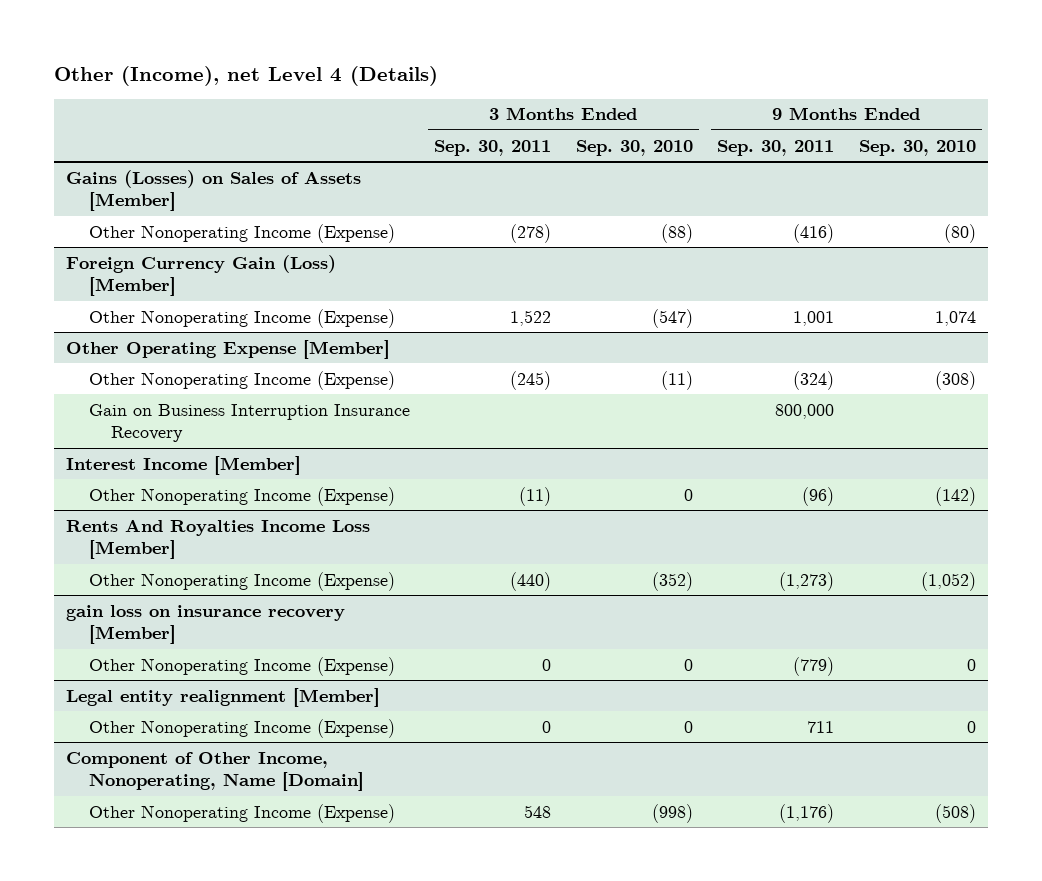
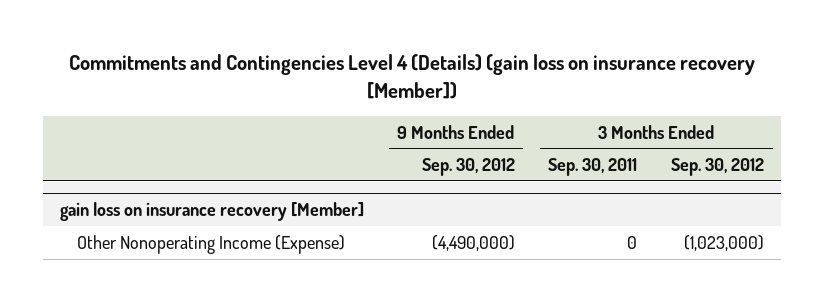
- Other (Income), net Level 4 (Details)
+ Commitments and Contingencies Level 4 (Details) (gain loss on insurance recovery [Member])
- | 3 Months Ended Sep. 30, 2011 | 3 Months Ended Sep. 30, 2010 | 9 Months Ended Sep. 30, 2011 | 9 Months Ended Sep. 30, 2010
+ | 9 Months Ended Sep. 30, 2012 | 3 Months Ended Sep. 30, 2011 | 3 Months Ended Sep. 30, 2012
- Gains (Losses) on Sales of Assets [Member]
- Other Nonoperating Income (Expense) | (278) | (88) | (416) | (80)
- Foreign Currency Gain (Loss) [Member]
- Other Nonoperating Income (Expense) | 1,522 | (547) | 1,001 | 1,074
- Other Operating Expense [Member]
- Other Nonoperating Income (Expense) | (245) | (11) | (324) | (308)
- Gain on Business Interruption Insurance Recovery | | | 800,000 |
- Interest Income [Member]
- Other Nonoperating Income (Expense) | (11) | 0 | (96) | (142)
- Rents And Royalties Income Loss [Member]
- Other Nonoperating Income (Expense) | (440) | (352) | (1,273) | (1,052)
- Legal entity realignment [Member]
- Other Nonoperating Income (Expense) | 0 | 0 | 711 | 0
- Component of Other Income, Nonoperating, Name [Domain]
- Other Nonoperating Income (Expense) | 548 | (998) | (1,176) | (508)

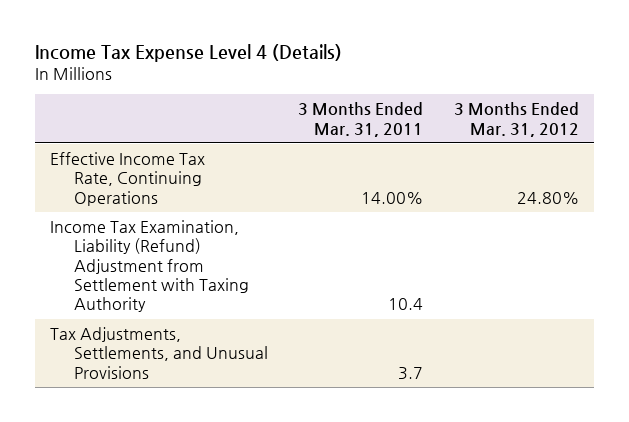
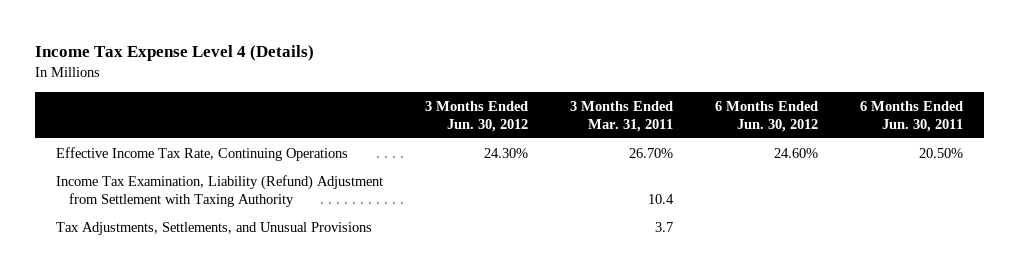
- | 3 Months Ended Mar. 31, 2011 | 3 Months Ended Mar. 31, 2012
+ | 3 Months Ended Jun. 30, 2012 | 3 Months Ended Mar. 31, 2011 | 6 Months Ended Jun. 30, 2012 | 6 Months Ended Jun. 30, 2011
- Effective Income Tax Rate, Continuing Operations | 14.00% | 24.80%
+ Effective Income Tax Rate, Continuing Operations | 24.30% | 26.70% | 24.60% | 20.50%

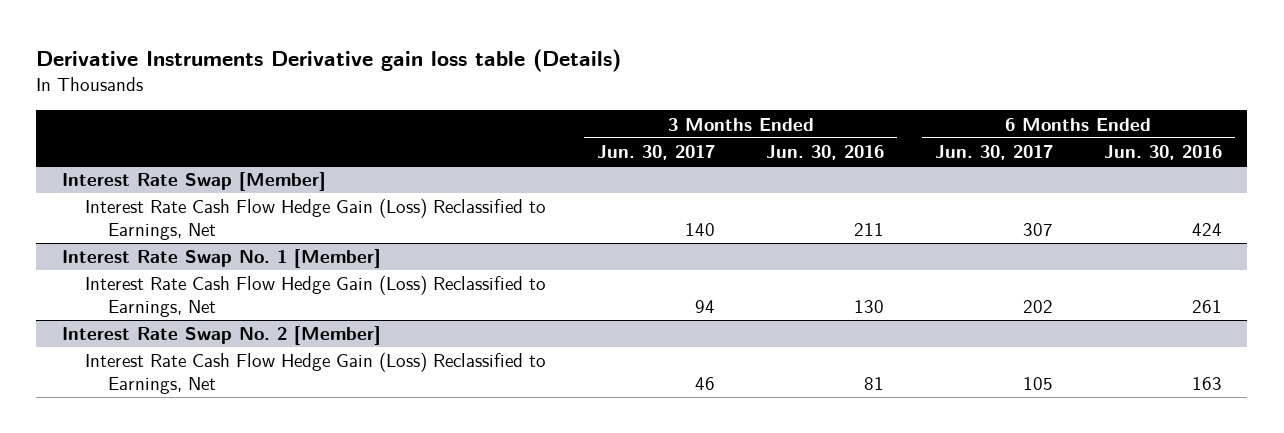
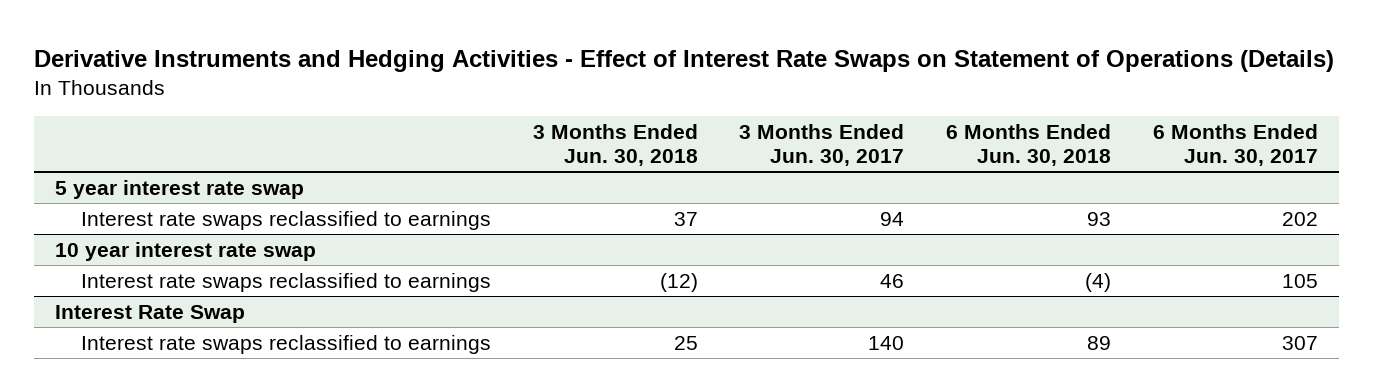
- Derivative Instruments Derivative gain loss table (Details)
+ Derivative Instruments and Hedging Activities - Effect of Interest Rate Swaps on Statement of Operations (Details)
- | 3 Months Ended Jun. 30, 2017 | 3 Months Ended Jun. 30, 2016 | 6 Months Ended Jun. 30, 2017 | 6 Months Ended Jun. 30, 2016
+ | 3 Months Ended Jun. 30, 2018 | 3 Months Ended Jun. 30, 2017 | 6 Months Ended Jun. 30, 2018 | 6 Months Ended Jun. 30, 2017
- Interest Rate Swap [Member]
- Interest Rate Cash Flow Hedge Gain (Loss) Reclassified to Earnings, Net | 140 | 211 | 307 | 424
- Interest Rate Swap No. 1 [Member]
- Interest Rate Cash Flow Hedge Gain (Loss) Reclassified to Earnings, Net | 94 | 130 | 202 | 261
- Interest Rate Swap No. 2 [Member]
- Interest Rate Cash Flow Hedge Gain (Loss) Reclassified to Earnings, Net | 46 | 81 | 105 | 163
+ 5 year interest rate swap
+ Interest rate swaps reclassified to earnings | 37 | 94 | 93 | 202
+ 10 year interest rate swap
+ Interest rate swaps reclassified to earnings | (12) | 46 | (4) | 105
+ Interest Rate Swap
+ Interest rate swaps reclassified to earnings | 25 | 140 | 89 | 307

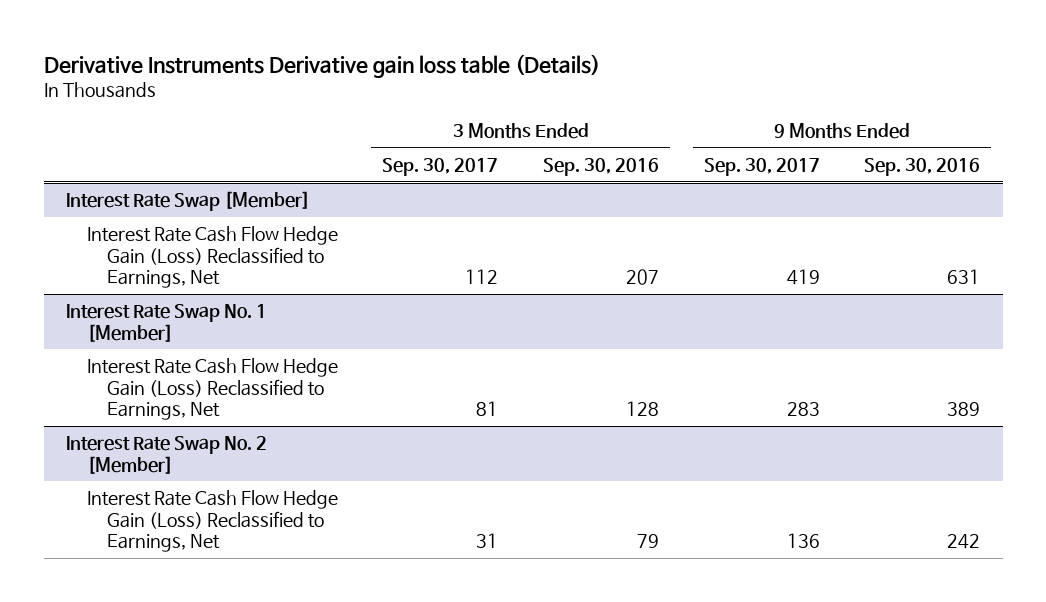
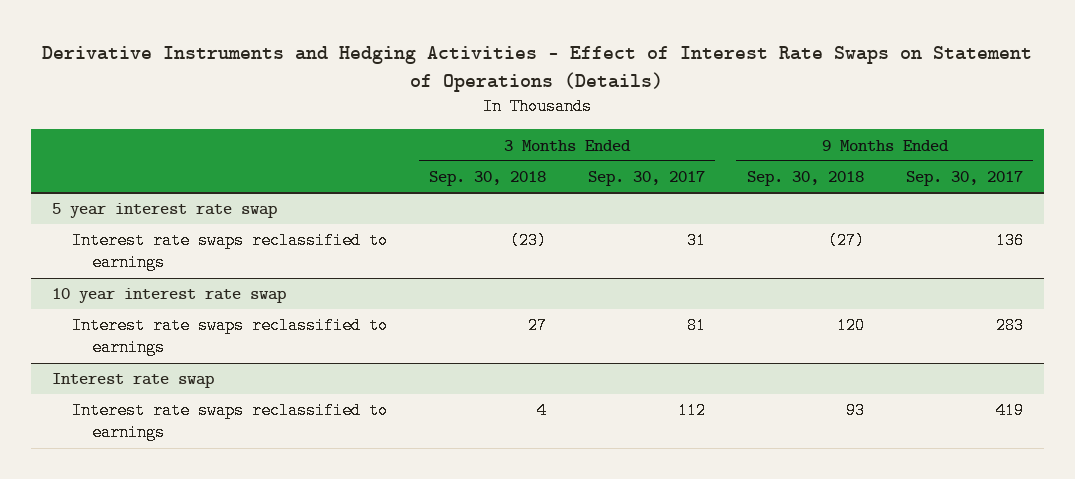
- Derivative Instruments Derivative gain loss table (Details)
+ Derivative Instruments and Hedging Activities - Effect of Interest Rate Swaps on Statement of Operations (Details)
- | 3 Months Ended Sep. 30, 2017 | 3 Months Ended Sep. 30, 2016 | 9 Months Ended Sep. 30, 2017 | 9 Months Ended Sep. 30, 2016
+ | 3 Months Ended Sep. 30, 2018 | 3 Months Ended Sep. 30, 2017 | 9 Months Ended Sep. 30, 2018 | 9 Months Ended Sep. 30, 2017
- Interest Rate Swap [Member]
- Interest Rate Cash Flow Hedge Gain (Loss) Reclassified to Earnings, Net | 112 | 207 | 419 | 631
- Interest Rate Swap No. 1 [Member]
- Interest Rate Cash Flow Hedge Gain (Loss) Reclassified to Earnings, Net | 81 | 128 | 283 | 389
- Interest Rate Swap No. 2 [Member]
- Interest Rate Cash Flow Hedge Gain (Loss) Reclassified to Earnings, Net | 31 | 79 | 136 | 242
+ 5 year interest rate swap
+ Interest rate swaps reclassified to earnings | (23) | 31 | (27) | 136
+ 10 year interest rate swap
+ Interest rate swaps reclassified to earnings | 27 | 81 | 120 | 283
+ Interest rate swap
+ Interest rate swaps reclassified to earnings | 4 | 112 | 93 | 419

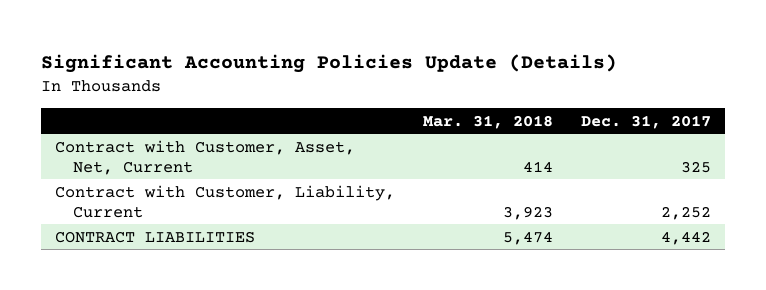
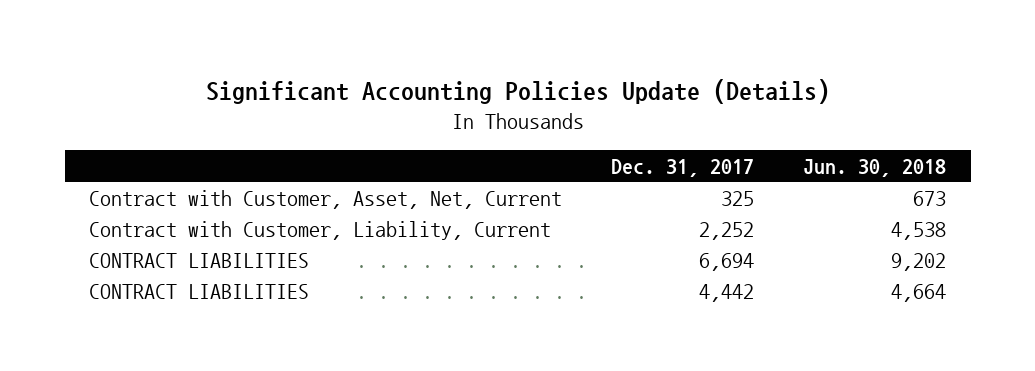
- | Mar. 31, 2018 | Dec. 31, 2017
+ | Dec. 31, 2017 | Jun. 30, 2018
+ CONTRACT LIABILITIES | 6,694 | 9,202

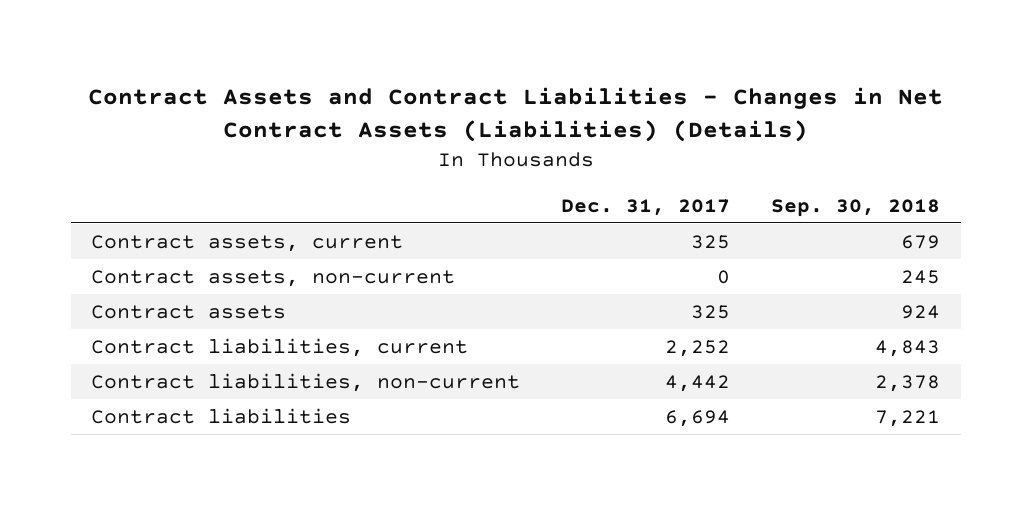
- Significant Accounting Policies Update (Details)
+ Contract Assets and Contract Liabilities - Changes in Net Contract Assets (Liabilities) (Details)
- | Dec. 31, 2017 | Jun. 30, 2018
+ | Dec. 31, 2017 | Sep. 30, 2018
- Contract with Customer, Asset, Net, Current | 325 | 673
- Contract with Customer, Liability, Current | 2,252 | 4,538
- CONTRACT LIABILITIES | 6,694 | 9,202
- CONTRACT LIABILITIES | 4,442 | 4,664
+ Contract assets, current | 325 | 679
+ Contract assets, non-current | 0 | 245
+ Contract assets | 325 | 924
+ Contract liabilities, current | 2,252 | 4,843
+ Contract liabilities, non-current | 4,442 | 2,378
+ Contract liabilities | 6,694 | 7,221

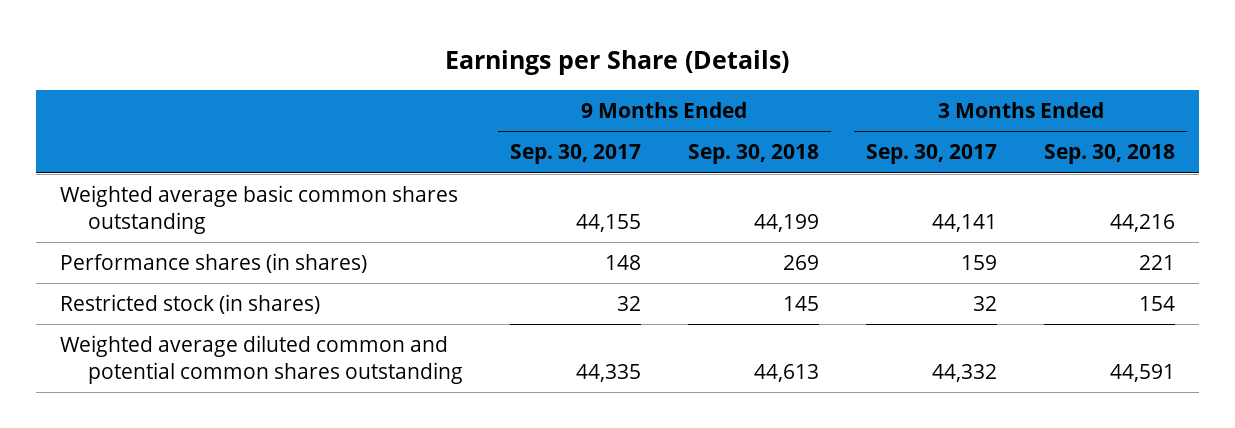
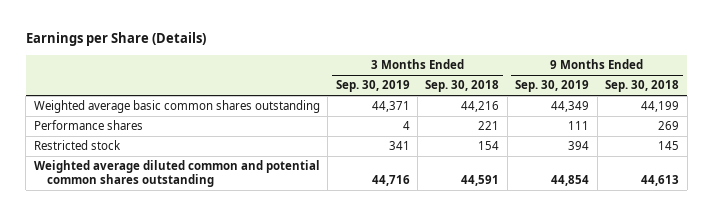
- | 9 Months Ended Sep. 30, 2017 | 9 Months Ended Sep. 30, 2018 | 3 Months Ended Sep. 30, 2017 | 3 Months Ended Sep. 30, 2018
+ | 3 Months Ended Sep. 30, 2019 | 3 Months Ended Sep. 30, 2018 | 9 Months Ended Sep. 30, 2019 | 9 Months Ended Sep. 30, 2018
- Performance shares (in shares) | 148 | 269 | 159 | 221
- Restricted stock (in shares) | 32 | 145 | 32 | 154
+ Performance shares | 4 | 221 | 111 | 269
+ Restricted stock | 341 | 154 | 394 | 145

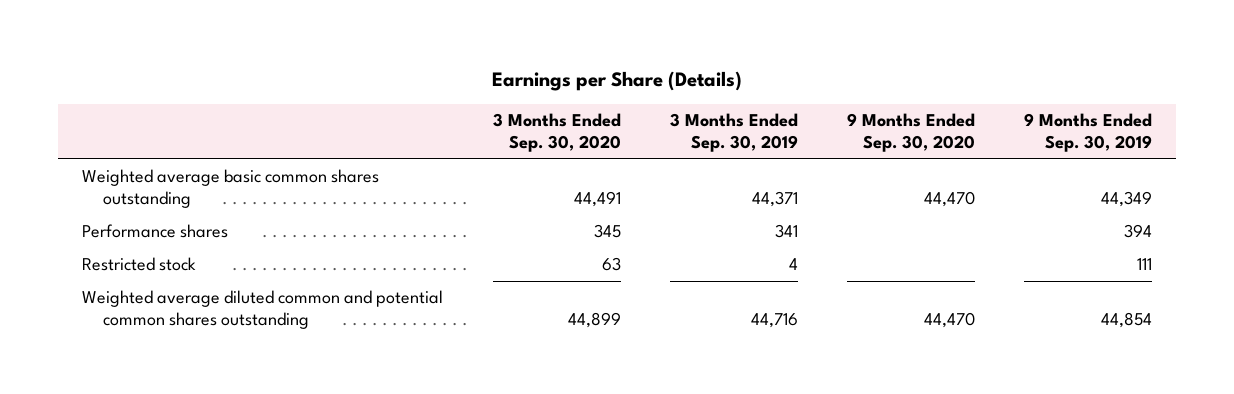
- | 3 Months Ended Sep. 30, 2019 | 3 Months Ended Sep. 30, 2018 | 9 Months Ended Sep. 30, 2019 | 9 Months Ended Sep. 30, 2018
+ | 3 Months Ended Sep. 30, 2020 | 3 Months Ended Sep. 30, 2019 | 9 Months Ended Sep. 30, 2020 | 9 Months Ended Sep. 30, 2019
- Performance shares | 4 | 221 | 111 | 269
- Restricted stock | 341 | 154 | 394 | 145
+ Performance shares | 345 | 341 | | 394
+ Restricted stock | 63 | 4 | | 111

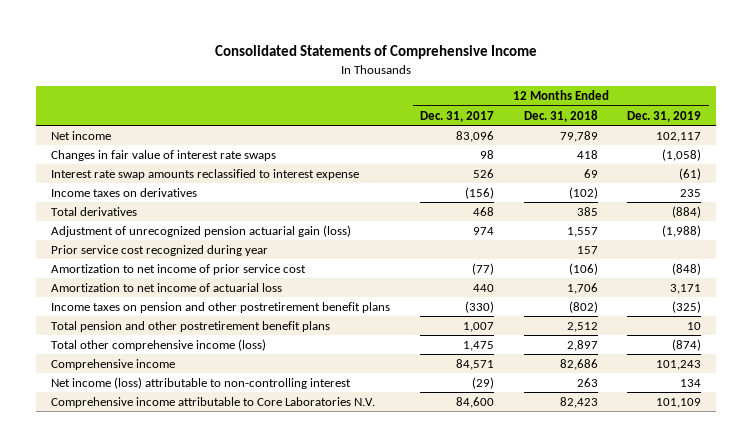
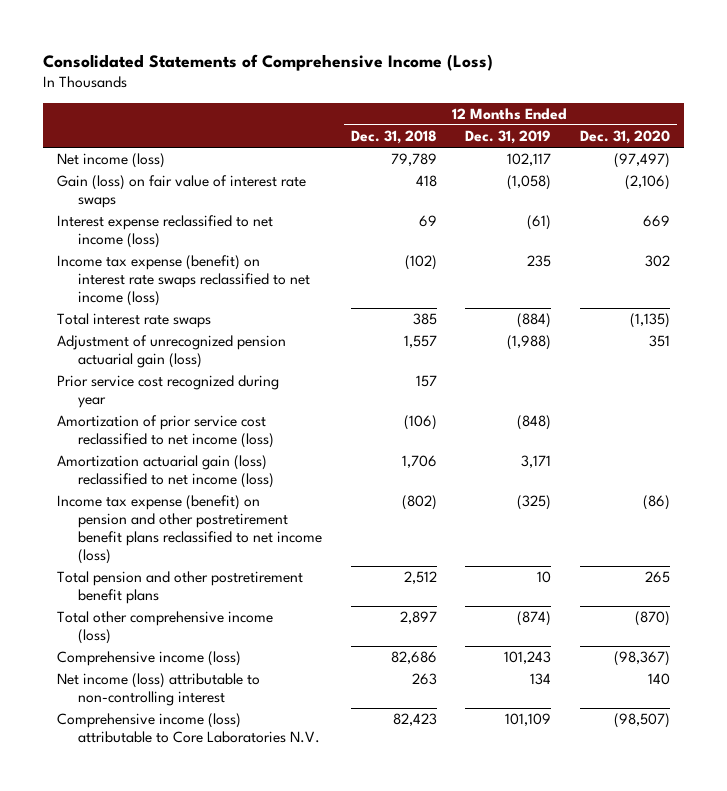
- Consolidated Statements of Comprehensive Income
+ Consolidated Statements of Comprehensive Income (Loss)
- | 12 Months Ended Dec. 31, 2017 | 12 Months Ended Dec. 31, 2018 | 12 Months Ended Dec. 31, 2019
+ | 12 Months Ended Dec. 31, 2018 | 12 Months Ended Dec. 31, 2019 | 12 Months Ended Dec. 31, 2020
- Net income | 83,096 | 79,789 | 102,117
- Changes in fair value of interest rate swaps | 98 | 418 | (1,058)
- Interest rate swap amounts reclassified to interest expense | 526 | 69 | (61)
- Income taxes on derivatives | (156) | (102) | 235
- Total derivatives | 468 | 385 | (884)
+ Net income (loss) | 79,789 | 102,117 | (97,497)
+ Gain (loss) on fair value of interest rate swaps | 418 | (1,058) | (2,106)
+ Interest expense reclassified to net income (loss) | 69 | (61) | 669
+ Income tax expense (benefit) on interest rate swaps reclassified to net income (loss) | (102) | 235 | 302
+ Total interest rate swaps | 385 | (884) | (1,135)
- Amortization to net income of prior service cost | (77) | (106) | (848)
- Amortization to net income of actuarial loss | 440 | 1,706 | 3,171
- Income taxes on pension and other postretirement benefit plans | (330) | (802) | (325)
+ Amortization of prior service cost reclassified to net income (loss) | (106) | (848) |
+ Amortization actuarial gain (loss) reclassified to net income (loss) | 1,706 | 3,171 |
+ Income tax expense (benefit) on pension and other postretirement benefit plans reclassified to net income (loss) | (802) | (325) | (86)
- Comprehensive income | 84,571 | 82,686 | 101,243
+ Comprehensive income (loss) | 82,686 | 101,243 | (98,367)
- Comprehensive income attributable to Core Laboratories N.V. | 84,600 | 82,423 | 101,109
+ Comprehensive income (loss) attributable to Core Laboratories N.V. | 82,423 | 101,109 | (98,507)

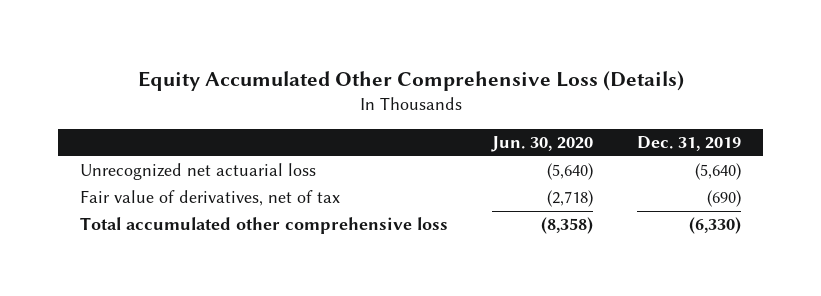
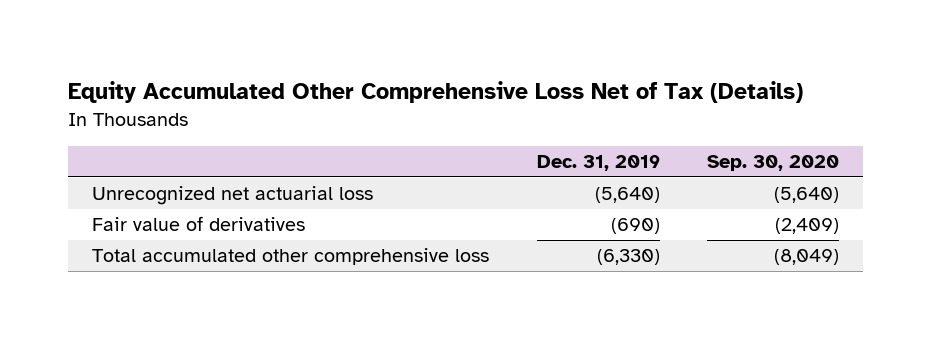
- Equity Accumulated Other Comprehensive Loss (Details)
+ Equity Accumulated Other Comprehensive Loss Net of Tax (Details)
- | Jun. 30, 2020 | Dec. 31, 2019
+ | Dec. 31, 2019 | Sep. 30, 2020
- Fair value of derivatives, net of tax | (2,718) | (690)
+ Fair value of derivatives | (690) | (2,409)

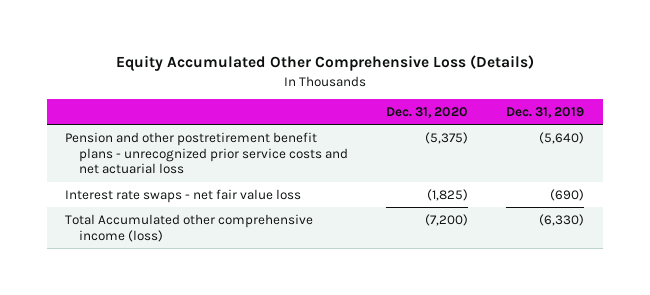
- Equity Accumulated Other Comprehensive Loss Net of Tax (Details)
+ Equity Accumulated Other Comprehensive Loss (Details)
- | Dec. 31, 2019 | Sep. 30, 2020
+ | Dec. 31, 2020 | Dec. 31, 2019
- Unrecognized net actuarial loss | (5,640) | (5,640)
- Fair value of derivatives | (690) | (2,409)
- Total accumulated other comprehensive loss | (6,330) | (8,049)
+ Pension and other postretirement benefit plans - unrecognized prior service costs and net actuarial loss | (5,375) | (5,640)
+ Interest rate swaps - net fair value loss | (1,825) | (690)
+ Total Accumulated other comprehensive income (loss) | (7,200) | (6,330)

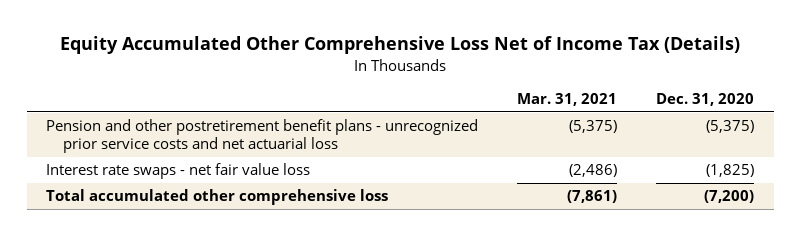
- Equity Accumulated Other Comprehensive Loss (Details)
+ Equity Accumulated Other Comprehensive Loss Net of Income Tax (Details)
- | Dec. 31, 2020 | Dec. 31, 2019
+ | Mar. 31, 2021 | Dec. 31, 2020
- Total Accumulated other comprehensive income (loss) | (7,200) | (6,330)
+ Total accumulated other comprehensive loss | (7,861) | (7,200)

